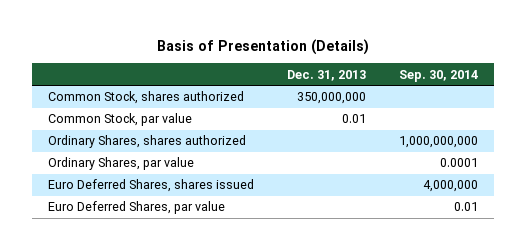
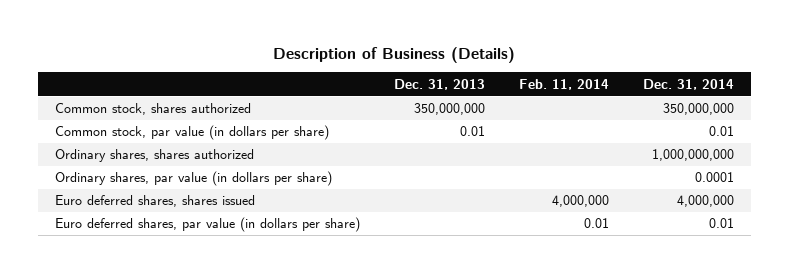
- Basis of Presentation (Details)
+ Description of Business (Details)
- | Dec. 31, 2013 | Sep. 30, 2014
+ | Dec. 31, 2013 | Feb. 11, 2014 | Dec. 31, 2014
- Common Stock, shares authorized | 350,000,000 |
- Common Stock, par value | 0.01 |
- Ordinary Shares, shares authorized | | 1,000,000,000
- Ordinary Shares, par value | | 0.0001
- Euro Deferred Shares, shares issued | | 4,000,000
- Euro Deferred Shares, par value | | 0.01
+ Common stock, shares authorized | 350,000,000 | | 350,000,000
+ Common stock, par value (in dollars per share) | 0.01 | | 0.01
+ Ordinary shares, shares authorized | | | 1,000,000,000
+ Ordinary shares, par value (in dollars per share) | | | 0.0001
+ Euro deferred shares, shares issued | | 4,000,000 | 4,000,000
+ Euro deferred shares, par value (in dollars per share) | | 0.01 | 0.01

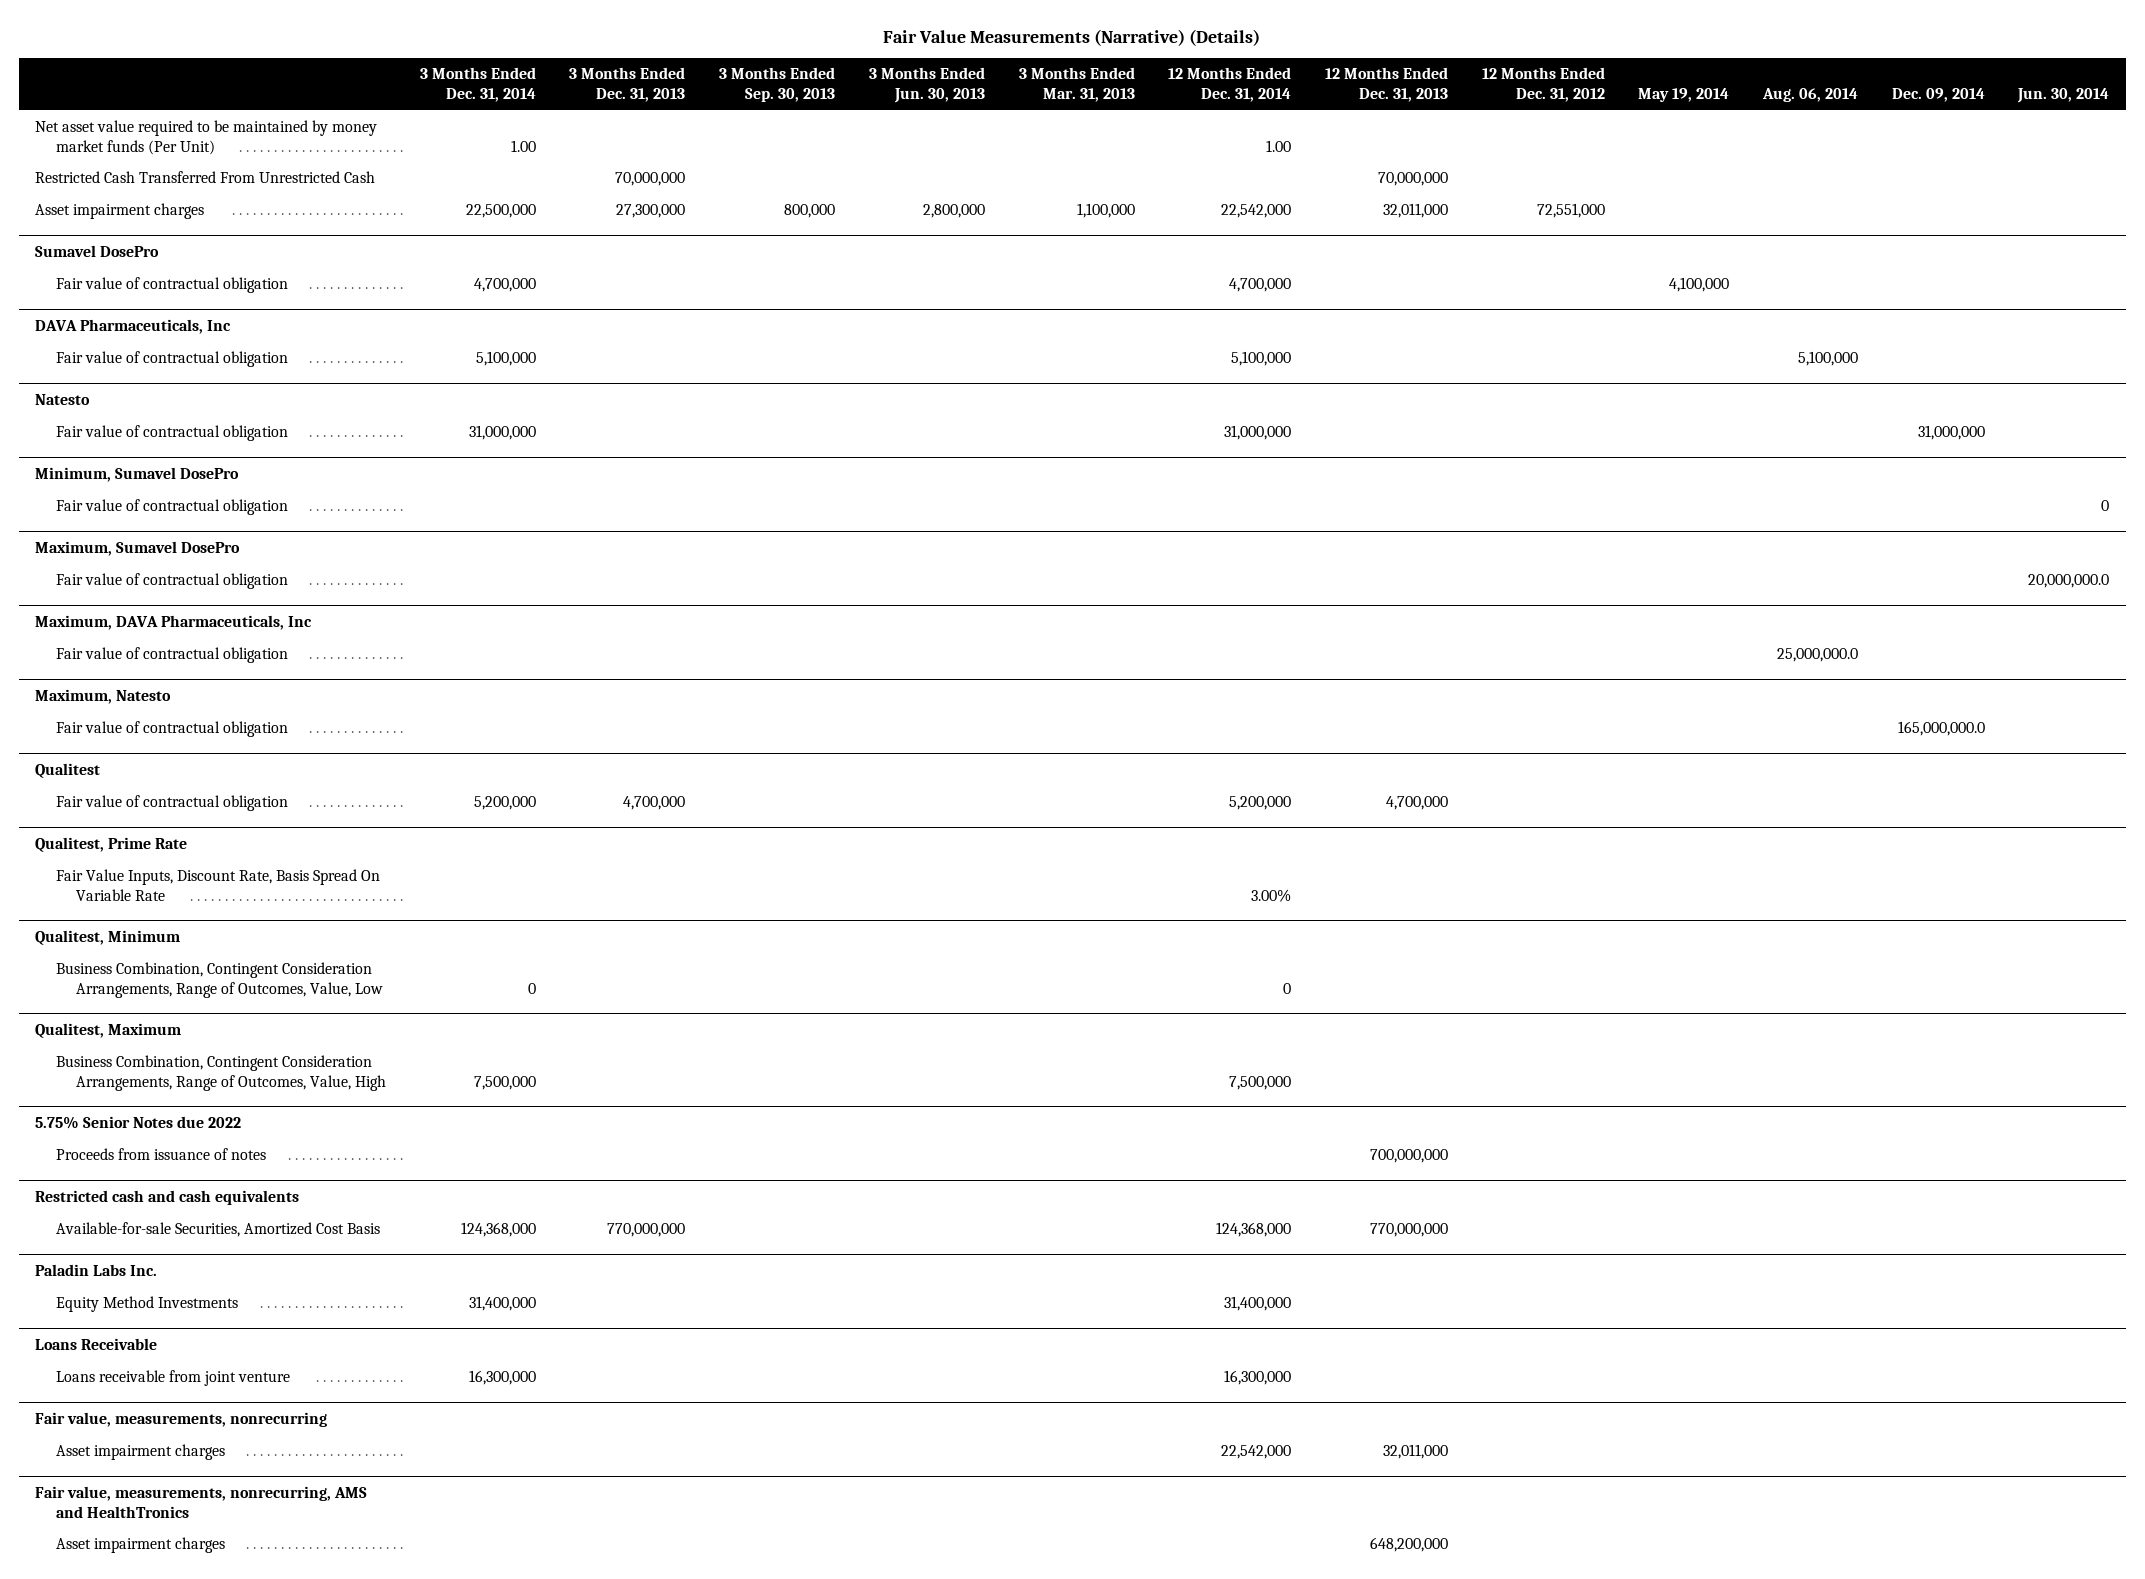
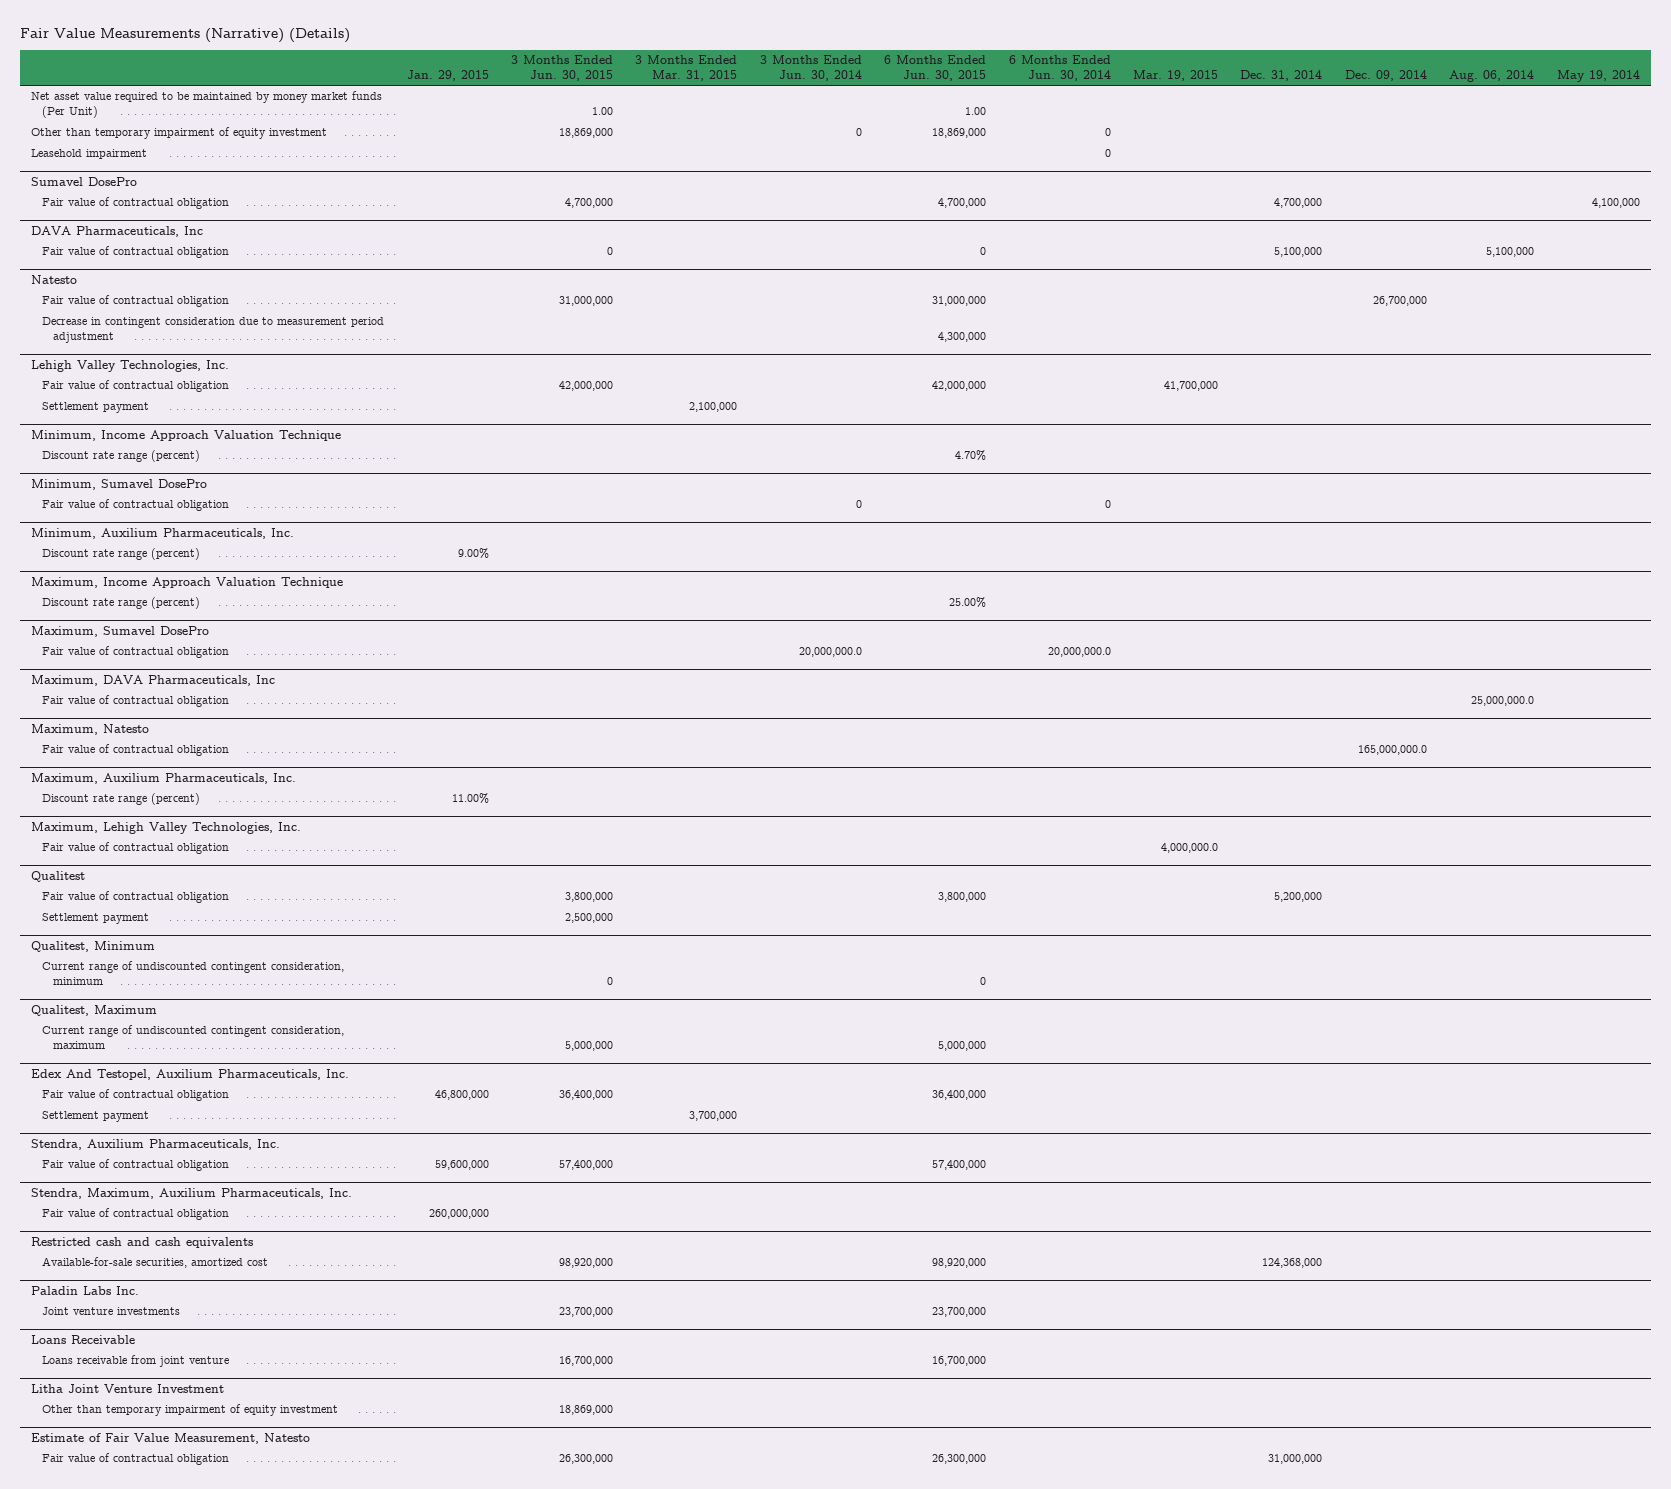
- | 3 Months Ended Dec. 31, 2014 | 3 Months Ended Dec. 31, 2013 | 3 Months Ended Sep. 30, 2013 | 3 Months Ended Jun. 30, 2013 | 3 Months Ended Mar. 31, 2013 | 12 Months Ended Dec. 31, 2014 | 12 Months Ended Dec. 31, 2013 | 12 Months Ended Dec. 31, 2012 | May 19, 2014 | Aug. 06, 2014 | Dec. 09, 2014 | Jun. 30, 2014
+ | Jan. 29, 2015 | 3 Months Ended Jun. 30, 2015 | 3 Months Ended Mar. 31, 2015 | 3 Months Ended Jun. 30, 2014 | 6 Months Ended Jun. 30, 2015 | 6 Months Ended Jun. 30, 2014 | Mar. 19, 2015 | Dec. 31, 2014 | Dec. 09, 2014 | Aug. 06, 2014 | May 19, 2014
- Restricted Cash Transferred From Unrestricted Cash | | 70,000,000 | | | | | 70,000,000 | | | | |
- Asset impairment charges | 22,500,000 | 27,300,000 | 800,000 | 2,800,000 | 1,100,000 | 22,542,000 | 32,011,000 | 72,551,000 | | | |
+ Other than temporary impairment of equity investment | | 18,869,000 | | 0 | 18,869,000 | 0 | | | | |
+ Leasehold impairment | | | | | | 0 | | | | |
@ Natesto
- Fair value of contractual obligation | 31,000,000 | | | | | 31,000,000 | | | | | 31,000,000 |
+ Fair value of contractual obligation | | 31,000,000 | | | 31,000,000 | | | | 26,700,000 | |
+ Decrease in contingent consideration due to measurement period adjustment | | | | | 4,300,000 | | | | | |
+ Lehigh Valley Technologies, Inc.
+ Fair value of contractual obligation | | 42,000,000 | | | 42,000,000 | | 41,700,000 | | | |
+ Settlement payment | | | 2,100,000 | | | | | | | |
+ Minimum, Income Approach Valuation Technique
+ Discount rate range (percent) | | | | | 4.70% | | | | | |
+ Minimum, Auxilium Pharmaceuticals, Inc.
+ Discount rate range (percent) | 9.00% | | | | | | | | | |
+ Maximum, Income Approach Valuation Technique
+ Discount rate range (percent) | | | | | 25.00% | | | | | |
+ Maximum, Auxilium Pharmaceuticals, Inc.
+ Discount rate range (percent) | 11.00% | | | | | | | | | |
+ Maximum, Lehigh Valley Technologies, Inc.
+ Fair value of contractual obligation | | | | | | | 4,000,000.0 | | | |
- Qualitest, Prime Rate
- Fair Value Inputs, Discount Rate, Basis Spread On Variable Rate | | | | | | 3.00% | | | | | |
@ Qualitest
+ Settlement payment | | 2,500,000 | | | | | | | | |
@ Qualitest, Minimum
- Business Combination, Contingent Consideration Arrangements, Range of Outcomes, Value, Low | 0 | | | | | 0 | | | | | |
+ Current range of undiscounted contingent consideration, minimum | | 0 | | | 0 | | | | | |
@ Qualitest, Maximum
- Business Combination, Contingent Consideration Arrangements, Range of Outcomes, Value, High | 7,500,000 | | | | | 7,500,000 | | | | | |
- 5.75% Senior Notes due 2022
- Proceeds from issuance of notes | | | | | | | 700,000,000 | | | | |
@ Qualitest, Maximum
+ Current range of undiscounted contingent consideration, maximum | | 5,000,000 | | | 5,000,000 | | | | | |
+ Edex And Testopel, Auxilium Pharmaceuticals, Inc.
+ Fair value of contractual obligation | 46,800,000 | 36,400,000 | | | 36,400,000 | | | | | |
+ Settlement payment | | | 3,700,000 | | | | | | | |
+ Stendra, Auxilium Pharmaceuticals, Inc.
+ Fair value of contractual obligation | 59,600,000 | 57,400,000 | | | 57,400,000 | | | | | |
+ Stendra, Maximum, Auxilium Pharmaceuticals, Inc.
+ Fair value of contractual obligation | 260,000,000 | | | | | | | | | |
@ Restricted cash and cash equivalents
- Available-for-sale Securities, Amortized Cost Basis | 124,368,000 | 770,000,000 | | | | 124,368,000 | 770,000,000 | | | | |
+ Available-for-sale securities, amortized cost | | 98,920,000 | | | 98,920,000 | | | 124,368,000 | | |
@ Paladin Labs Inc.
- Equity Method Investments | 31,400,000 | | | | | 31,400,000 | | | | | |
+ Joint venture investments | | 23,700,000 | | | 23,700,000 | | | | | |
- Fair value, measurements, nonrecurring
- Asset impairment charges | | | | | | 22,542,000 | 32,011,000 | | | | |
- Fair value, measurements, nonrecurring, AMS and HealthTronics
- Asset impairment charges | | | | | | | 648,200,000 | | | | |
+ Litha Joint Venture Investment
+ Other than temporary impairment of equity investment | | 18,869,000 | | | | | | | | |
+ Estimate of Fair Value Measurement, Natesto
+ Fair value of contractual obligation | | 26,300,000 | | | 26,300,000 | | | 31,000,000 | | |

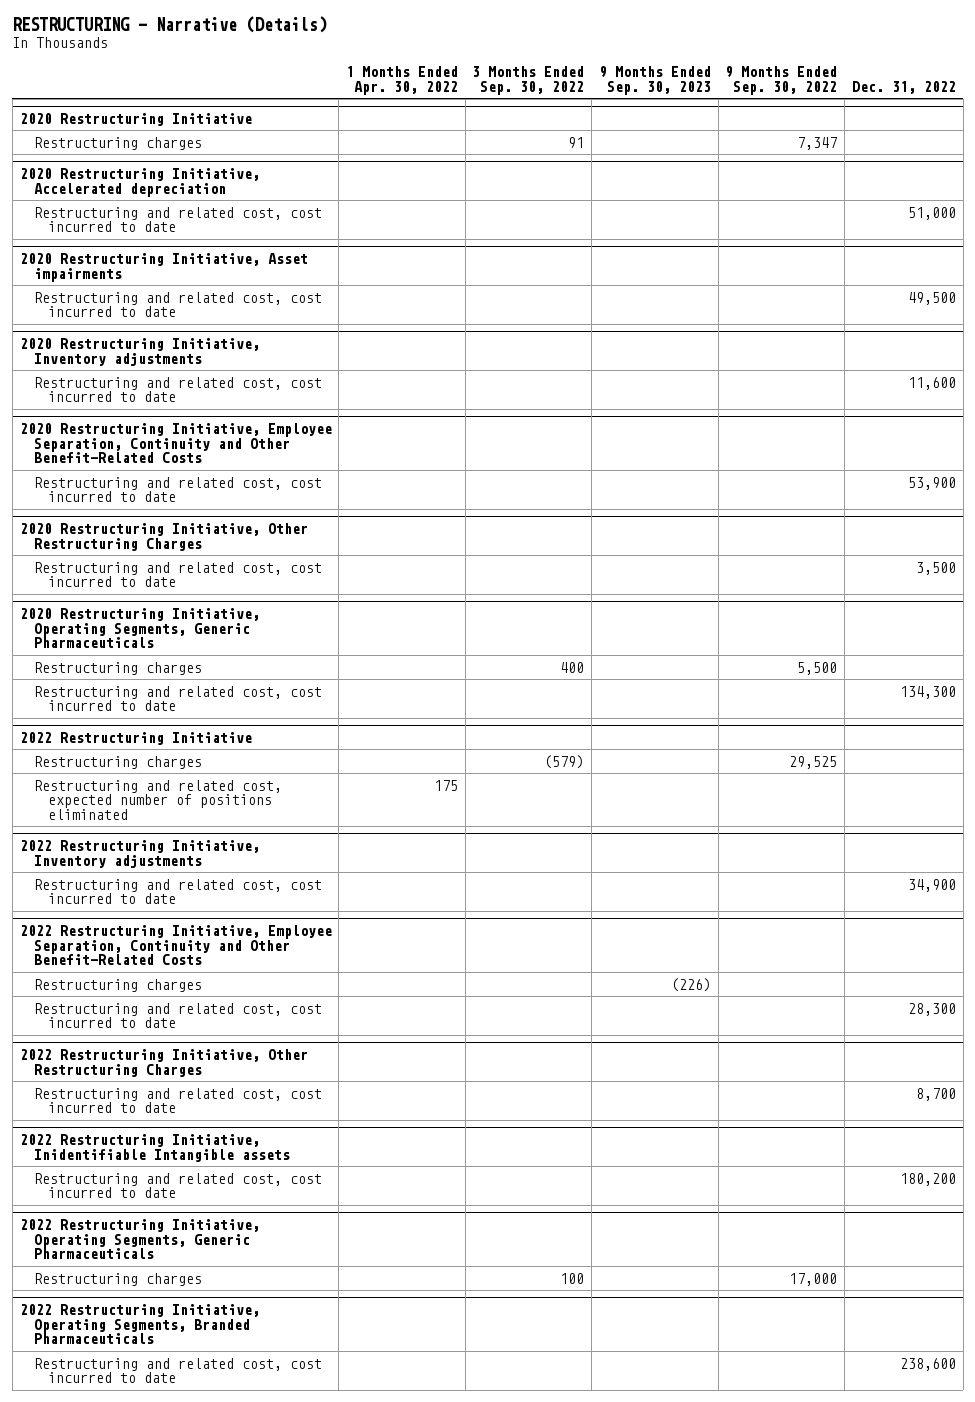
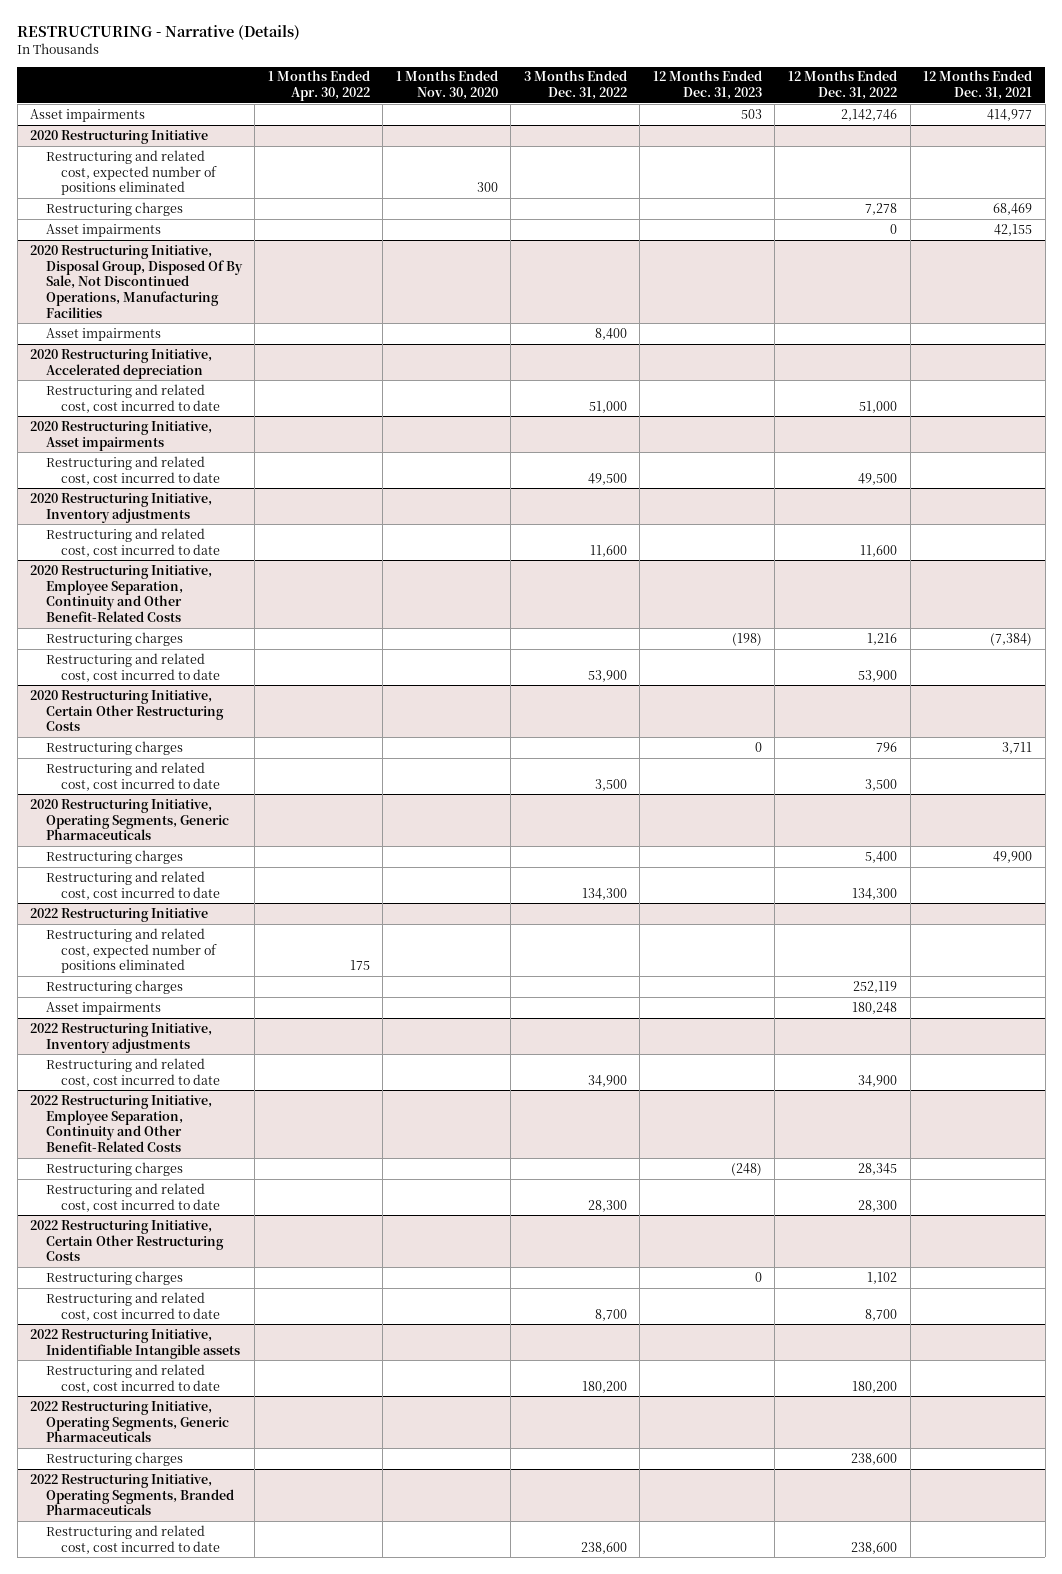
- | 1 Months Ended Apr. 30, 2022 | 3 Months Ended Sep. 30, 2022 | 9 Months Ended Sep. 30, 2023 | 9 Months Ended Sep. 30, 2022 | Dec. 31, 2022
+ | 1 Months Ended Apr. 30, 2022 | 1 Months Ended Nov. 30, 2020 | 3 Months Ended Dec. 31, 2022 | 12 Months Ended Dec. 31, 2023 | 12 Months Ended Dec. 31, 2022 | 12 Months Ended Dec. 31, 2021
+ Asset impairments | | | | 503 | 2,142,746 | 414,977
@ 2020 Restructuring Initiative
+ Restructuring and related cost, expected number of positions eliminated | | 300 | | | |
+ Asset impairments | | | | | 0 | 42,155
+ 2020 Restructuring Initiative, Disposal Group, Disposed Of By Sale, Not Discontinued Operations, Manufacturing Facilities
+ Asset impairments | | | 8,400 | | |
@ 2020 Restructuring Initiative, Employee Separation, Continuity and Other Benefit-Related Costs
+ Restructuring charges | | | | (198) | 1,216 | (7,384)
- 2020 Restructuring Initiative, Other Restructuring Charges
+ 2020 Restructuring Initiative, Certain Other Restructuring Costs
+ Restructuring charges | | | | 0 | 796 | 3,711
@ 2022 Restructuring Initiative
moved down: Restructuring charges | | | | | 252,119 |
+ Asset impairments | | | | | 180,248 |
- 2022 Restructuring Initiative, Other Restructuring Charges
+ 2022 Restructuring Initiative, Certain Other Restructuring Costs
+ Restructuring charges | | | | 0 | 1,102 |

